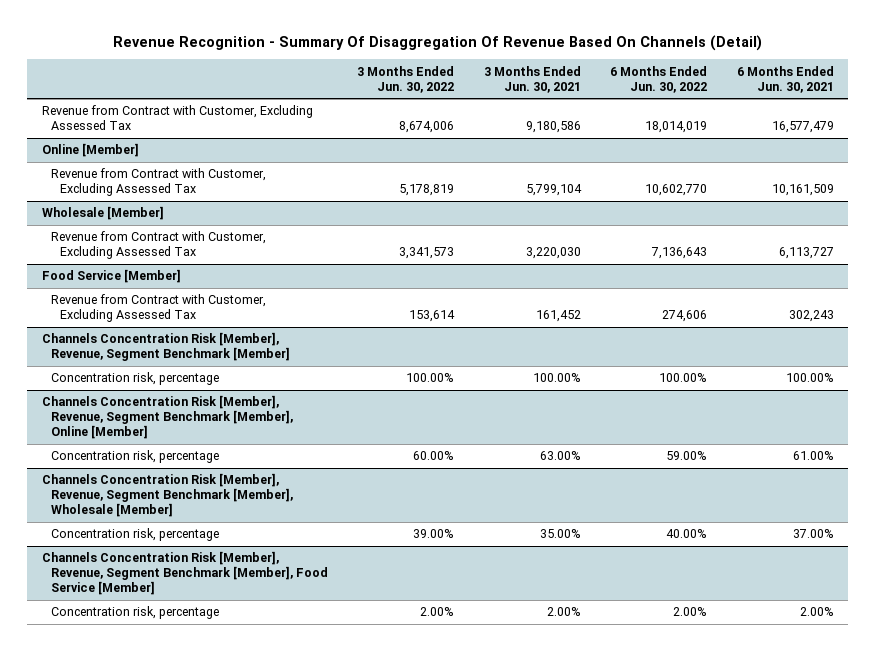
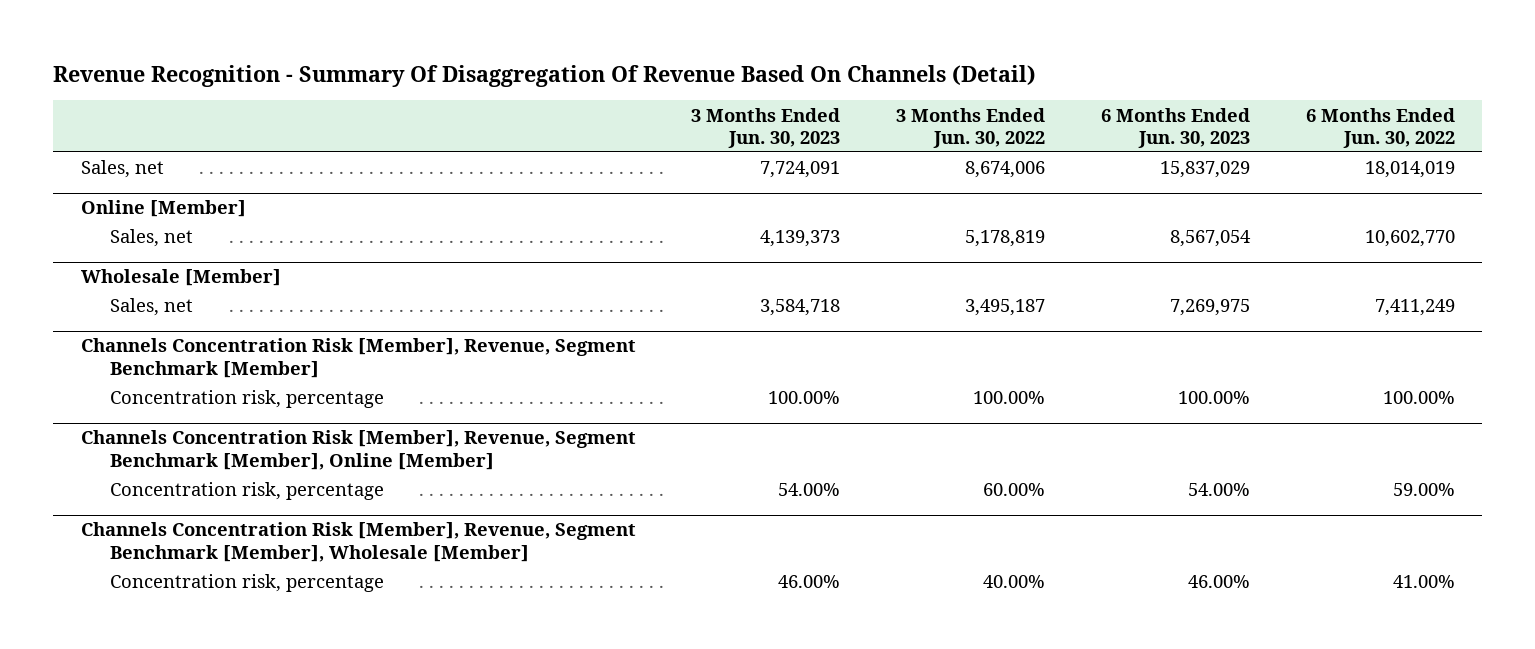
- | 3 Months Ended Jun. 30, 2022 | 3 Months Ended Jun. 30, 2021 | 6 Months Ended Jun. 30, 2022 | 6 Months Ended Jun. 30, 2021
+ | 3 Months Ended Jun. 30, 2023 | 3 Months Ended Jun. 30, 2022 | 6 Months Ended Jun. 30, 2023 | 6 Months Ended Jun. 30, 2022
- Revenue from Contract with Customer, Excluding Assessed Tax | 8,674,006 | 9,180,586 | 18,014,019 | 16,577,479
+ Sales, net | 7,724,091 | 8,674,006 | 15,837,029 | 18,014,019
@ Online [Member]
- Revenue from Contract with Customer, Excluding Assessed Tax | 5,178,819 | 5,799,104 | 10,602,770 | 10,161,509
+ Sales, net | 4,139,373 | 5,178,819 | 8,567,054 | 10,602,770
@ Wholesale [Member]
- Revenue from Contract with Customer, Excluding Assessed Tax | 3,341,573 | 3,220,030 | 7,136,643 | 6,113,727
- Food Service [Member]
- Revenue from Contract with Customer, Excluding Assessed Tax | 153,614 | 161,452 | 274,606 | 302,243
@ Wholesale [Member]
+ Sales, net | 3,584,718 | 3,495,187 | 7,269,975 | 7,411,249
@ Channels Concentration Risk [Member], Revenue, Segment Benchmark [Member], Wholesale [Member]
- Concentration risk, percentage | 39.00% | 35.00% | 40.00% | 37.00%
- Channels Concentration Risk [Member], Revenue, Segment Benchmark [Member], Food Service [Member]
- Concentration risk, percentage | 2.00% | 2.00% | 2.00% | 2.00%
@ Channels Concentration Risk [Member], Revenue, Segment Benchmark [Member], Wholesale [Member]
+ Concentration risk, percentage | 46.00% | 40.00% | 46.00% | 41.00%

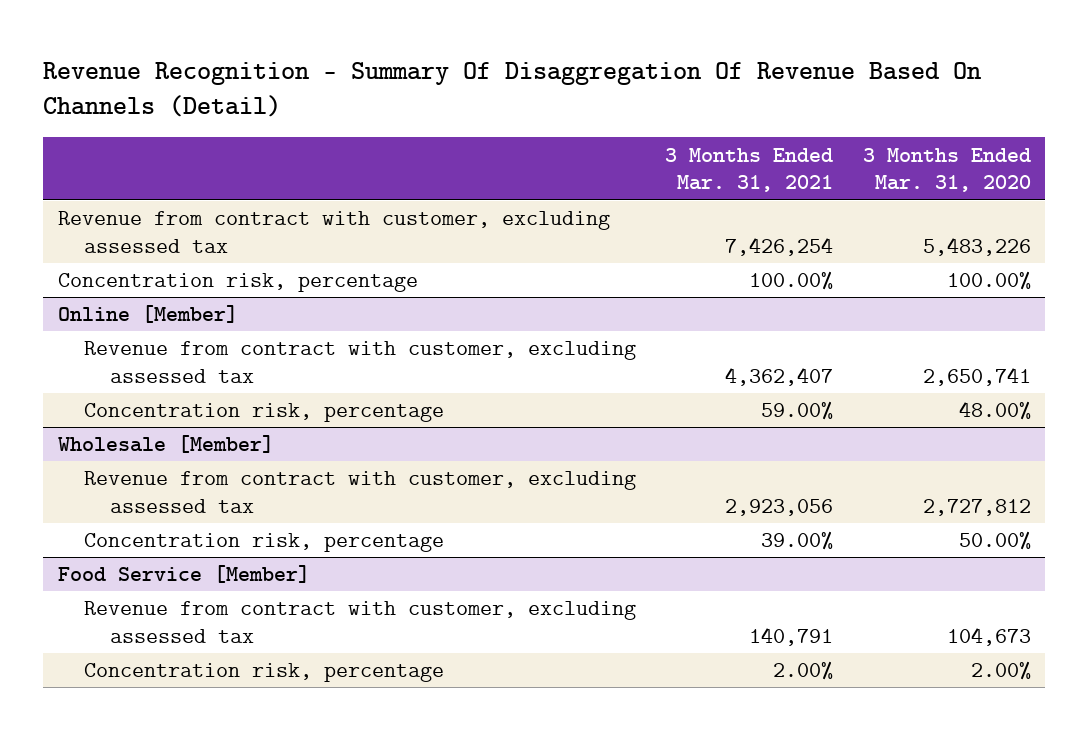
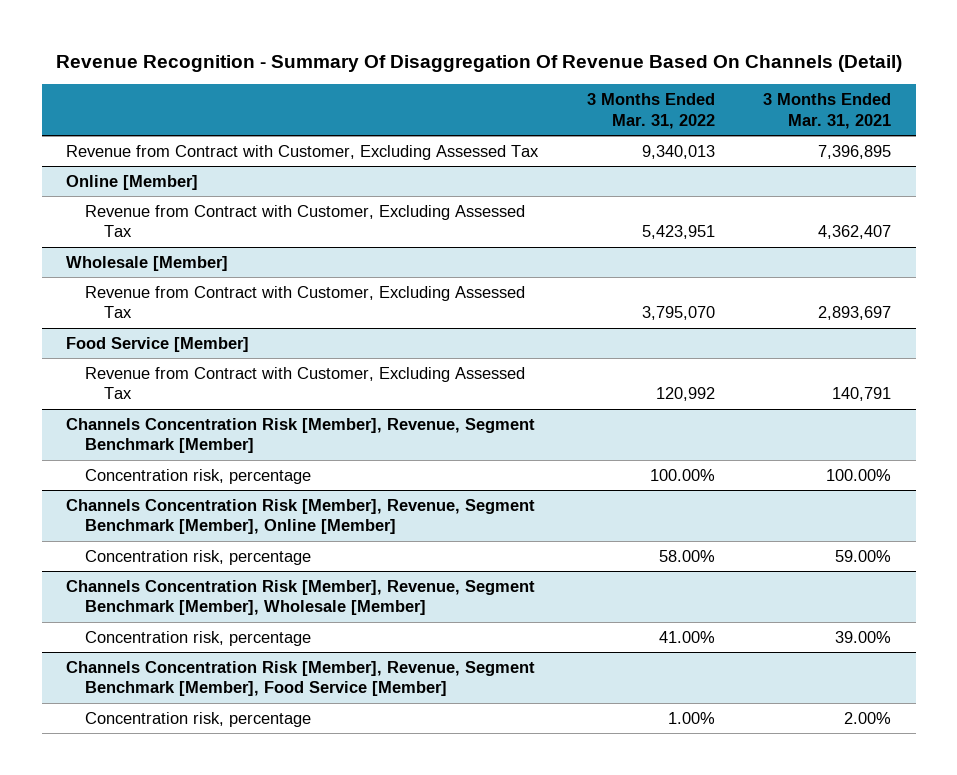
- | 3 Months Ended Mar. 31, 2021 | 3 Months Ended Mar. 31, 2020
+ | 3 Months Ended Mar. 31, 2022 | 3 Months Ended Mar. 31, 2021
- Revenue from contract with customer, excluding assessed tax | 7,426,254 | 5,483,226
- Concentration risk, percentage | 100.00% | 100.00%
+ Revenue from Contract with Customer, Excluding Assessed Tax | 9,340,013 | 7,396,895
@ Online [Member]
- Revenue from contract with customer, excluding assessed tax | 4,362,407 | 2,650,741
- Concentration risk, percentage | 59.00% | 48.00%
+ Revenue from Contract with Customer, Excluding Assessed Tax | 5,423,951 | 4,362,407
@ Wholesale [Member]
- Revenue from contract with customer, excluding assessed tax | 2,923,056 | 2,727,812
- Concentration risk, percentage | 39.00% | 50.00%
+ Revenue from Contract with Customer, Excluding Assessed Tax | 3,795,070 | 2,893,697
@ Food Service [Member]
- Revenue from contract with customer, excluding assessed tax | 140,791 | 104,673
+ Revenue from Contract with Customer, Excluding Assessed Tax | 120,992 | 140,791
+ Channels Concentration Risk [Member], Revenue, Segment Benchmark [Member]
+ Concentration risk, percentage | 100.00% | 100.00%
+ Channels Concentration Risk [Member], Revenue, Segment Benchmark [Member], Online [Member]
+ Concentration risk, percentage | 58.00% | 59.00%
+ Channels Concentration Risk [Member], Revenue, Segment Benchmark [Member], Wholesale [Member]
+ Concentration risk, percentage | 41.00% | 39.00%
+ Channels Concentration Risk [Member], Revenue, Segment Benchmark [Member], Food Service [Member]

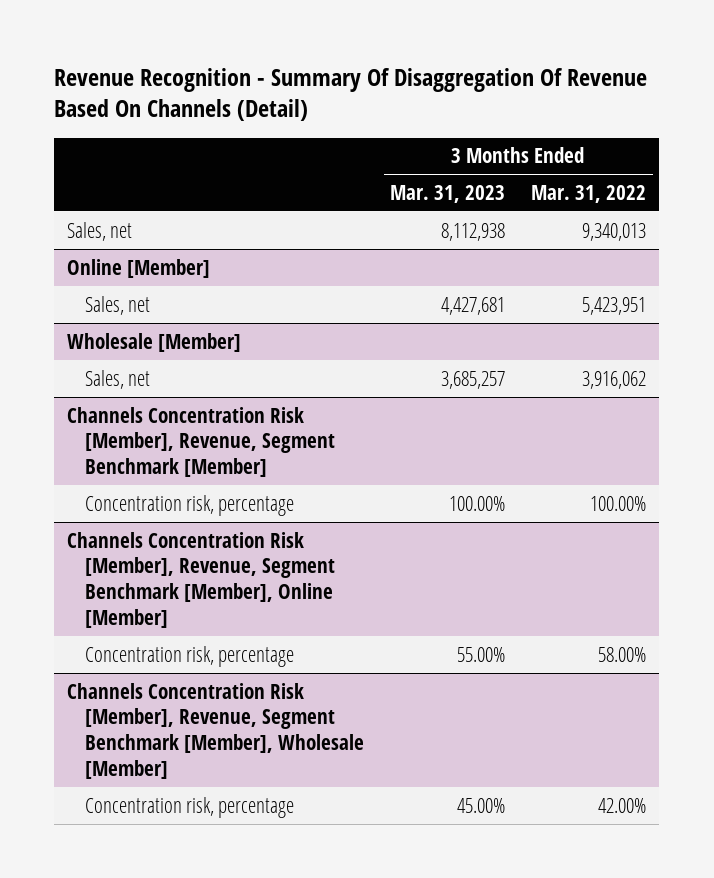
- | 3 Months Ended Mar. 31, 2022 | 3 Months Ended Mar. 31, 2021
+ | 3 Months Ended Mar. 31, 2023 | 3 Months Ended Mar. 31, 2022
- Revenue from Contract with Customer, Excluding Assessed Tax | 9,340,013 | 7,396,895
+ Sales, net | 8,112,938 | 9,340,013
@ Online [Member]
- Revenue from Contract with Customer, Excluding Assessed Tax | 5,423,951 | 4,362,407
+ Sales, net | 4,427,681 | 5,423,951
@ Wholesale [Member]
- Revenue from Contract with Customer, Excluding Assessed Tax | 3,795,070 | 2,893,697
- Food Service [Member]
- Revenue from Contract with Customer, Excluding Assessed Tax | 120,992 | 140,791
@ Wholesale [Member]
+ Sales, net | 3,685,257 | 3,916,062
@ Channels Concentration Risk [Member], Revenue, Segment Benchmark [Member], Wholesale [Member]
- Concentration risk, percentage | 41.00% | 39.00%
- Channels Concentration Risk [Member], Revenue, Segment Benchmark [Member], Food Service [Member]
- Concentration risk, percentage | 1.00% | 2.00%
@ Channels Concentration Risk [Member], Revenue, Segment Benchmark [Member], Wholesale [Member]
+ Concentration risk, percentage | 45.00% | 42.00%

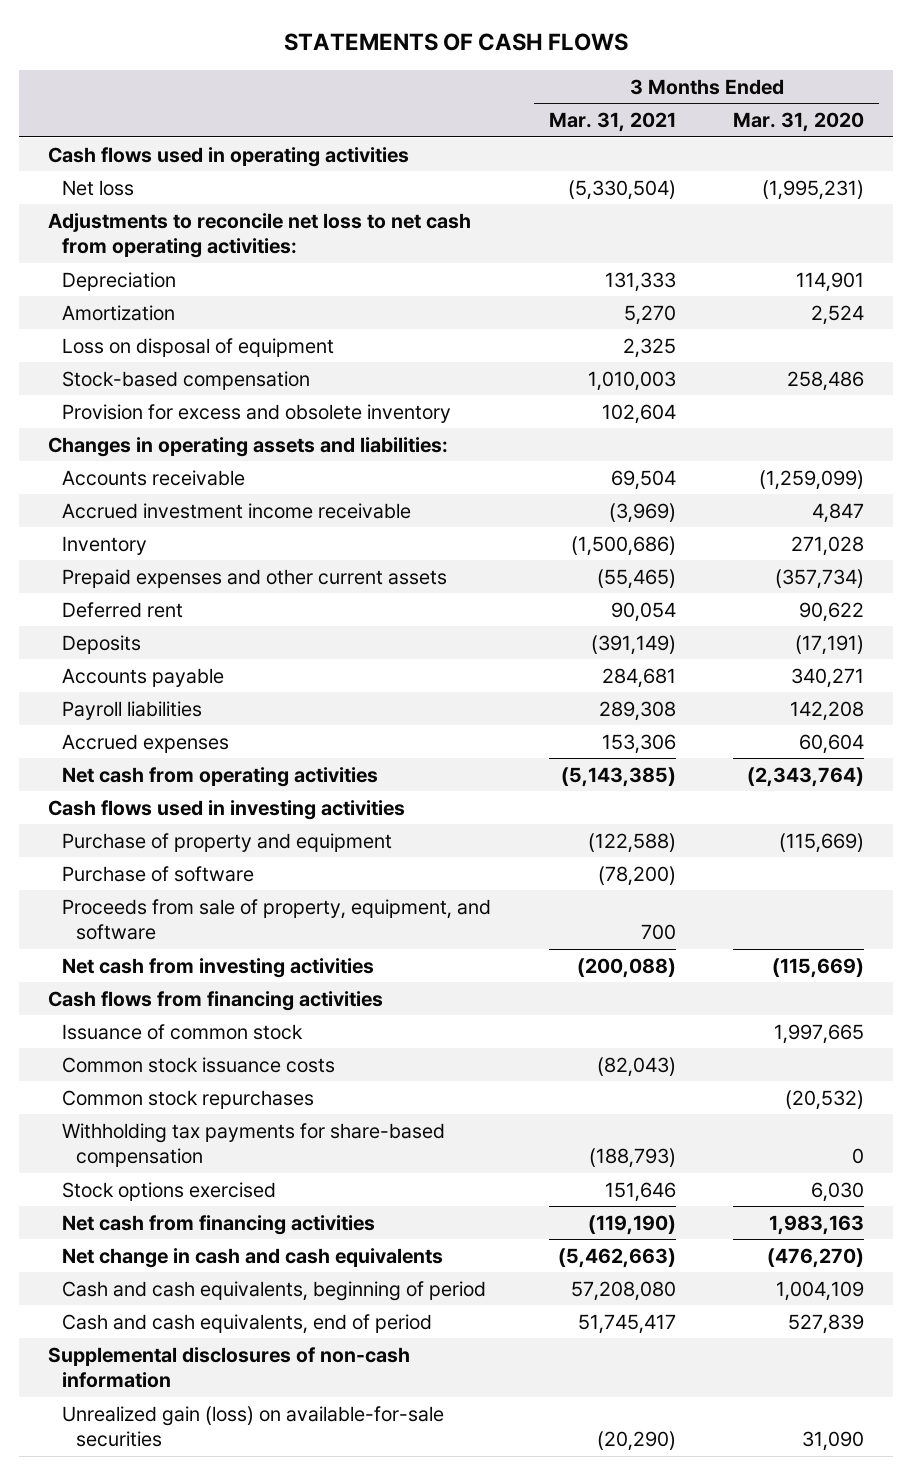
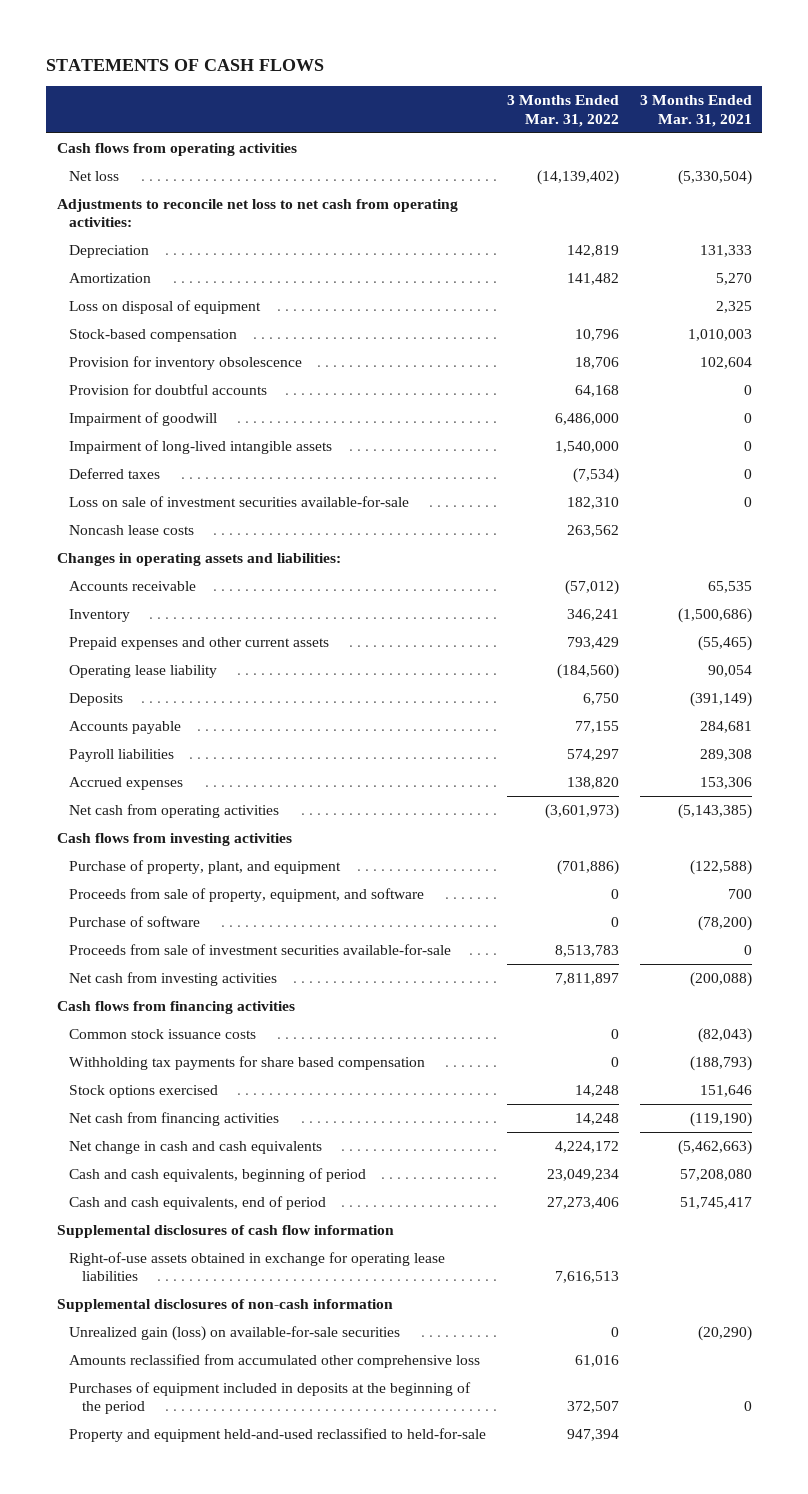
- | 3 Months Ended Mar. 31, 2021 | 3 Months Ended Mar. 31, 2020
+ | 3 Months Ended Mar. 31, 2022 | 3 Months Ended Mar. 31, 2021
- Cash flows used in operating activities
+ Cash flows from operating activities
- Provision for excess and obsolete inventory | 102,604 |
+ Provision for inventory obsolescence | 18,706 | 102,604
+ Provision for doubtful accounts | 64,168 | 0
+ Impairment of goodwill | 6,486,000 | 0
+ Impairment of long-lived intangible assets | 1,540,000 | 0
+ Deferred taxes | (7,534) | 0
+ Loss on sale of investment securities available-for-sale | 182,310 | 0
+ Noncash lease costs | 263,562 |
- Accounts receivable | 69,504 | (1,259,099)
- Accrued investment income receivable | (3,969) | 4,847
+ Accounts receivable | (57,012) | 65,535
- Deferred rent | 90,054 | 90,622
+ Operating lease liability | (184,560) | 90,054
- Cash flows used in investing activities
- Purchase of property and equipment | (122,588) | (115,669)
+ Cash flows from investing activities
+ Purchase of property, plant, and equipment | (701,886) | (122,588)
moved down: Purchase of software | 0 | (78,200)
+ Proceeds from sale of investment securities available-for-sale | 8,513,783 | 0
- Issuance of common stock | | 1,997,665
- Common stock repurchases | | (20,532)
- Withholding tax payments for share-based compensation | (188,793) | 0
+ Withholding tax payments for share based compensation | 0 | (188,793)
+ Supplemental disclosures of cash flow information
+ Right-of-use assets obtained in exchange for operating lease liabilities | 7,616,513 |
+ Amounts reclassified from accumulated other comprehensive loss | 61,016 |
+ Purchases of equipment included in deposits at the beginning of the period | 372,507 | 0
+ Property and equipment held-and-used reclassified to held-for-sale | 947,394 |

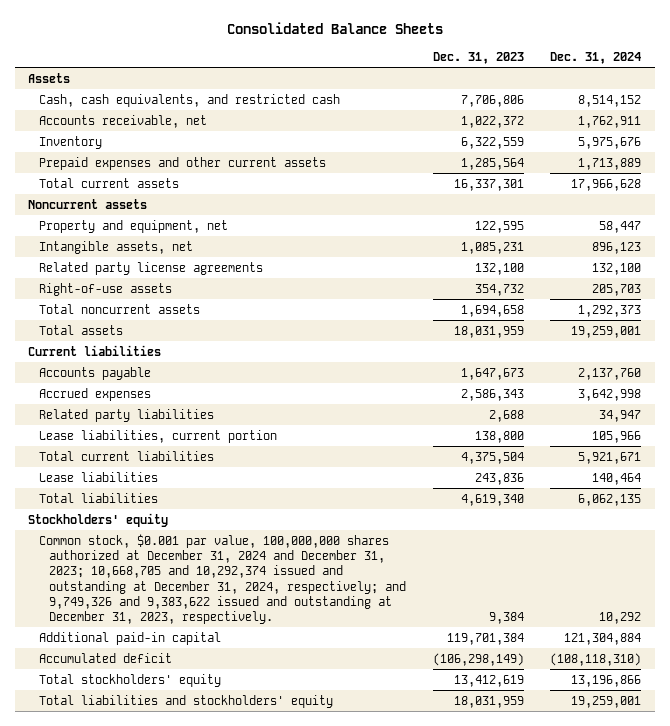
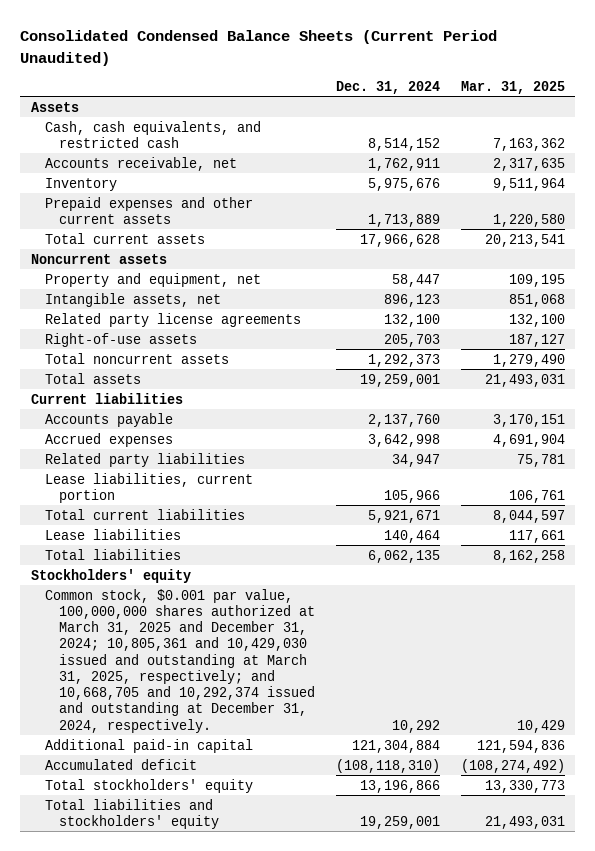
- Consolidated Balance Sheets
+ Consolidated Condensed Balance Sheets (Current Period Unaudited)
- | Dec. 31, 2023 | Dec. 31, 2024
+ | Dec. 31, 2024 | Mar. 31, 2025
- Common stock, $0.001 par value, 100,000,000 shares authorized at December 31, 2024 and December 31, 2023; 10,668,705 and 10,292,374 issued and outstanding at December 31, 2024, respectively; and 9,749,326 and 9,383,622 issued and outstanding at December 31, 2023, respectively. | 9,384 | 10,292
+ Common stock, $0.001 par value, 100,000,000 shares authorized at March 31, 2025 and December 31, 2024; 10,805,361 and 10,429,030 issued and outstanding at March 31, 2025, respectively; and 10,668,705 and 10,292,374 issued and outstanding at December 31, 2024, respectively. | 10,292 | 10,429

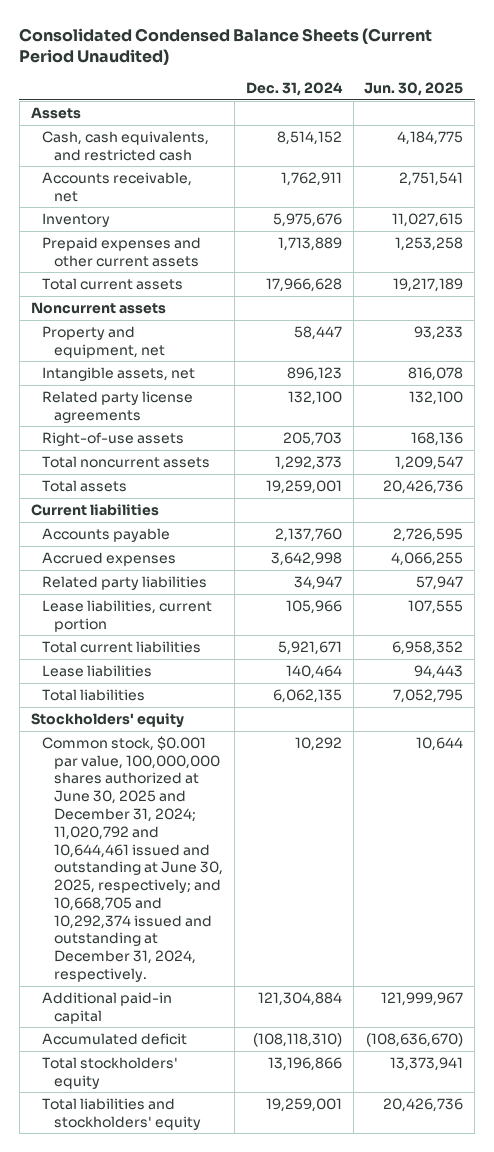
- | Dec. 31, 2024 | Mar. 31, 2025
+ | Dec. 31, 2024 | Jun. 30, 2025
- Common stock, $0.001 par value, 100,000,000 shares authorized at March 31, 2025 and December 31, 2024; 10,805,361 and 10,429,030 issued and outstanding at March 31, 2025, respectively; and 10,668,705 and 10,292,374 issued and outstanding at December 31, 2024, respectively. | 10,292 | 10,429
+ Common stock, $0.001 par value, 100,000,000 shares authorized at June 30, 2025 and December 31, 2024; 11,020,792 and 10,644,461 issued and outstanding at June 30, 2025, respectively; and 10,668,705 and 10,292,374 issued and outstanding at December 31, 2024, respectively. | 10,292 | 10,644

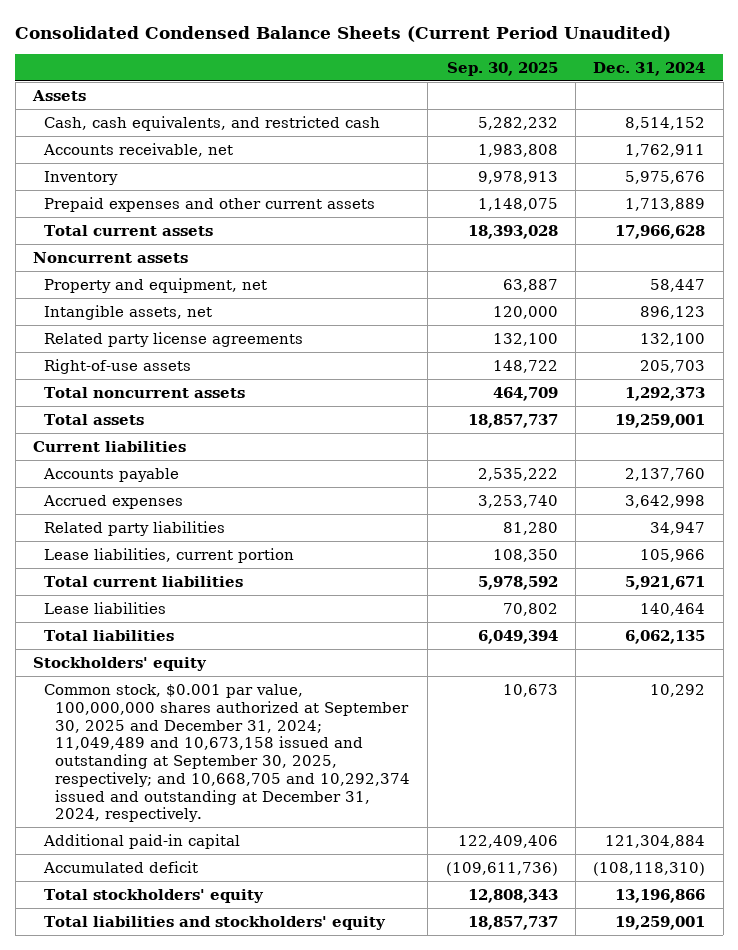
- | Dec. 31, 2024 | Jun. 30, 2025
+ | Sep. 30, 2025 | Dec. 31, 2024
- Common stock, $0.001 par value, 100,000,000 shares authorized at June 30, 2025 and December 31, 2024; 11,020,792 and 10,644,461 issued and outstanding at June 30, 2025, respectively; and 10,668,705 and 10,292,374 issued and outstanding at December 31, 2024, respectively. | 10,292 | 10,644
+ Common stock, $0.001 par value, 100,000,000 shares authorized at September 30, 2025 and December 31, 2024; 11,049,489 and 10,673,158 issued and outstanding at September 30, 2025, respectively; and 10,668,705 and 10,292,374 issued and outstanding at December 31, 2024, respectively. | 10,673 | 10,292

